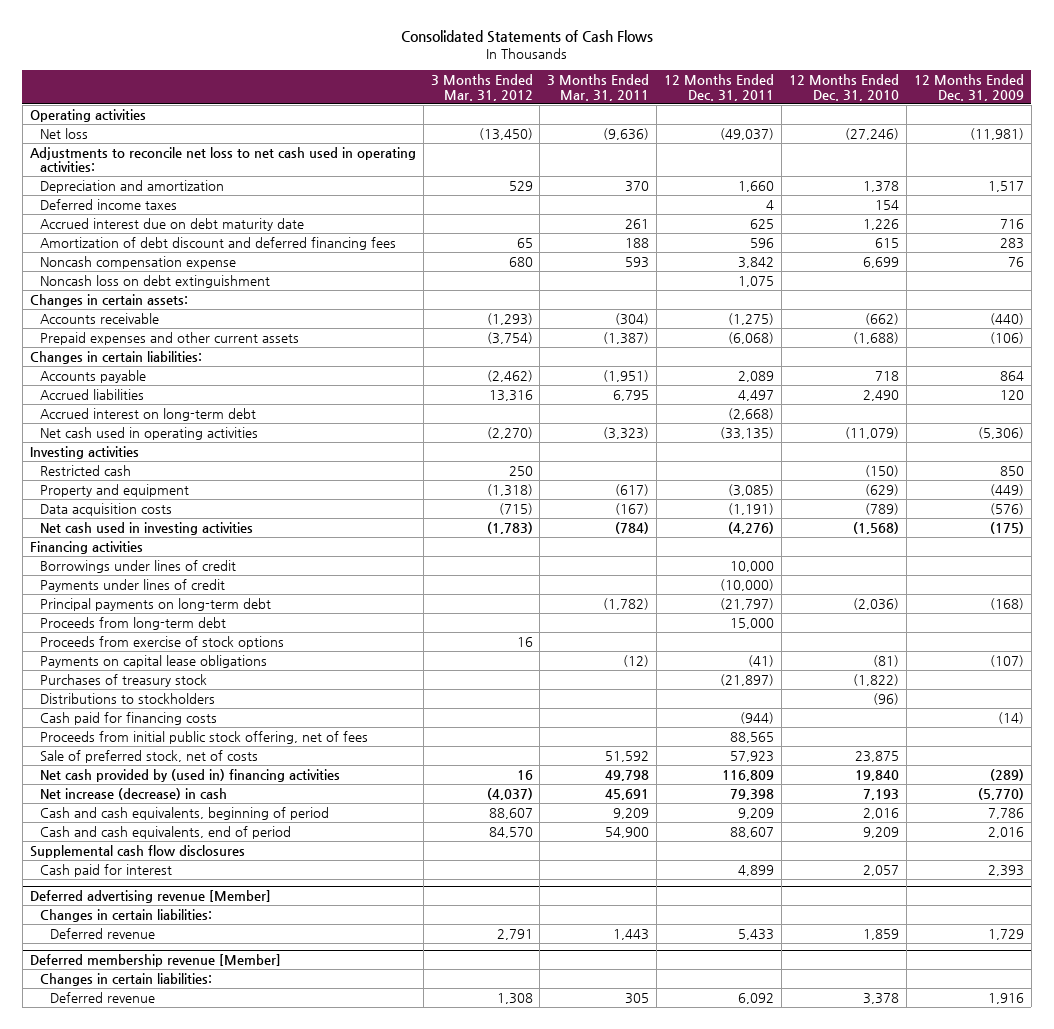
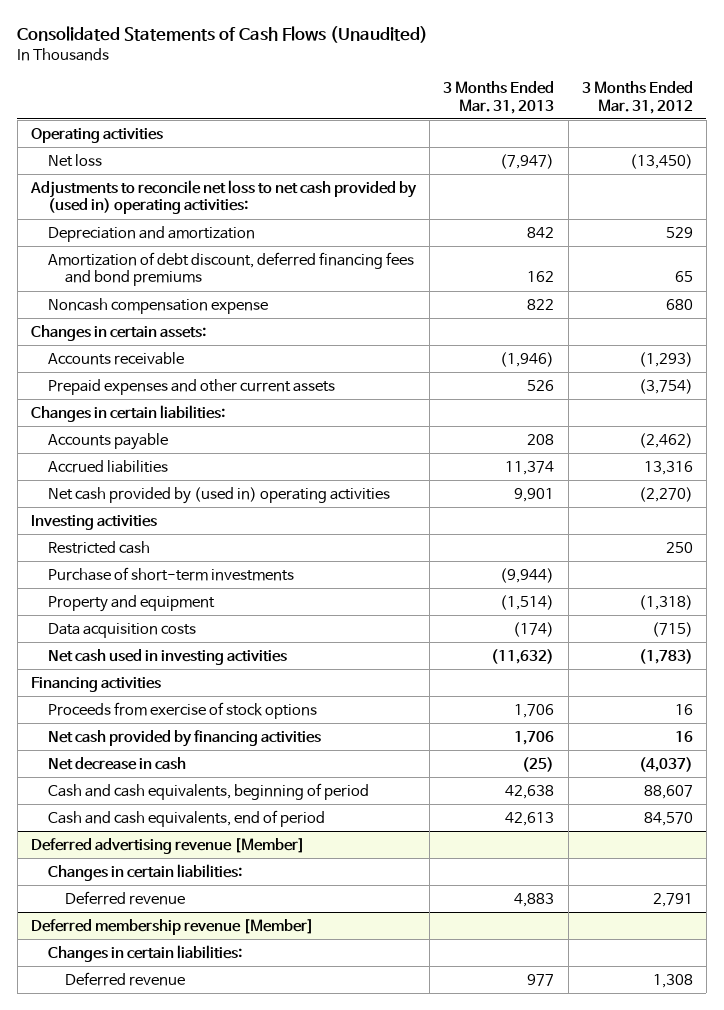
- Consolidated Statements of Cash Flows
+ Consolidated Statements of Cash Flows (Unaudited)
- | 3 Months Ended Mar. 31, 2012 | 3 Months Ended Mar. 31, 2011 | 12 Months Ended Dec. 31, 2011 | 12 Months Ended Dec. 31, 2010 | 12 Months Ended Dec. 31, 2009
+ | 3 Months Ended Mar. 31, 2013 | 3 Months Ended Mar. 31, 2012
- Adjustments to reconcile net loss to net cash used in operating activities:
+ Adjustments to reconcile net loss to net cash provided by (used in) operating activities:
- Deferred income taxes | | | 4 | 154 |
- Accrued interest due on debt maturity date | | 261 | 625 | 1,226 | 716
- Amortization of debt discount and deferred financing fees | 65 | 188 | 596 | 615 | 283
+ Amortization of debt discount, deferred financing fees and bond premiums | 162 | 65
- Noncash loss on debt extinguishment | | | 1,075 | |
- Accrued interest on long-term debt | | | (2,668) | |
- Net cash used in operating activities | (2,270) | (3,323) | (33,135) | (11,079) | (5,306)
+ Net cash provided by (used in) operating activities | 9,901 | (2,270)
+ Purchase of short-term investments | (9,944) |
- Borrowings under lines of credit | | | 10,000 | |
- Payments under lines of credit | | | (10,000) | |
- Principal payments on long-term debt | | (1,782) | (21,797) | (2,036) | (168)
- Proceeds from long-term debt | | | 15,000 | |
- Payments on capital lease obligations | | (12) | (41) | (81) | (107)
- Purchases of treasury stock | | | (21,897) | (1,822) |
- Distributions to stockholders | | | | (96) |
- Cash paid for financing costs | | | (944) | | (14)
- Proceeds from initial public stock offering, net of fees | | | 88,565 | |
- Sale of preferred stock, net of costs | | 51,592 | 57,923 | 23,875 |
- Net cash provided by (used in) financing activities | 16 | 49,798 | 116,809 | 19,840 | (289)
- Net increase (decrease) in cash | (4,037) | 45,691 | 79,398 | 7,193 | (5,770)
+ Net cash provided by financing activities | 1,706 | 16
+ Net decrease in cash | (25) | (4,037)
- Supplemental cash flow disclosures
- Cash paid for interest | | | 4,899 | 2,057 | 2,393

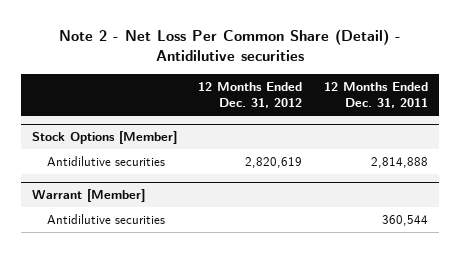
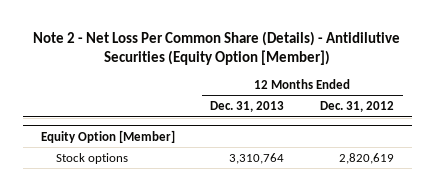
- Note 2 - Net Loss Per Common Share (Detail) - Antidilutive securities
+ Note 2 - Net Loss Per Common Share (Details) - Antidilutive Securities (Equity Option [Member])
- | 12 Months Ended Dec. 31, 2012 | 12 Months Ended Dec. 31, 2011
+ | 12 Months Ended Dec. 31, 2013 | 12 Months Ended Dec. 31, 2012
- Stock Options [Member]
- Antidilutive securities | 2,820,619 | 2,814,888
- Warrant [Member]
- Antidilutive securities | | 360,544
+ Equity Option [Member]
+ Stock options | 3,310,764 | 2,820,619

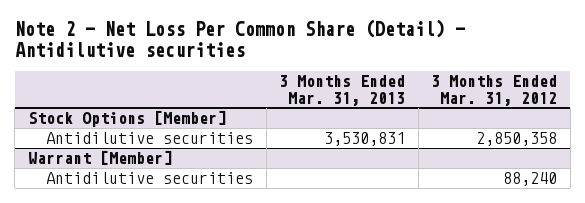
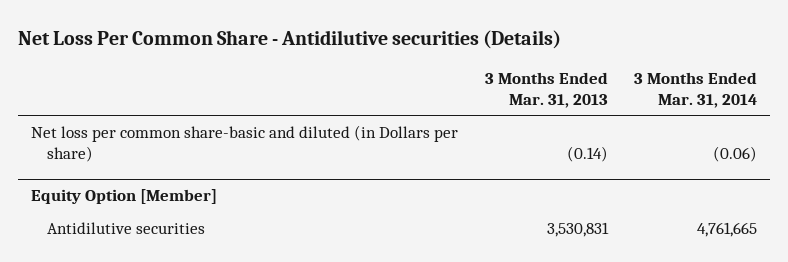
- Note 2 - Net Loss Per Common Share (Detail) - Antidilutive securities
+ Net Loss Per Common Share - Antidilutive securities (Details)
- | 3 Months Ended Mar. 31, 2013 | 3 Months Ended Mar. 31, 2012
+ | 3 Months Ended Mar. 31, 2013 | 3 Months Ended Mar. 31, 2014
- Stock Options [Member]
+ Net loss per common share-basic and diluted (in Dollars per share) | (0.14) | (0.06)
+ Equity Option [Member]
- Warrant [Member]
- Antidilutive securities | | 88,240

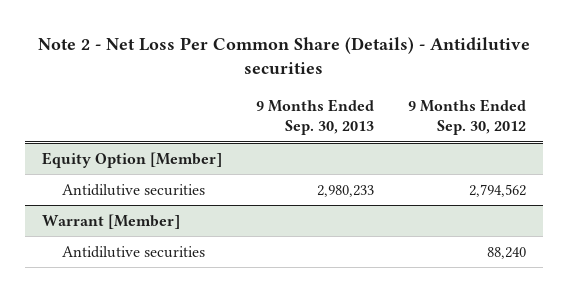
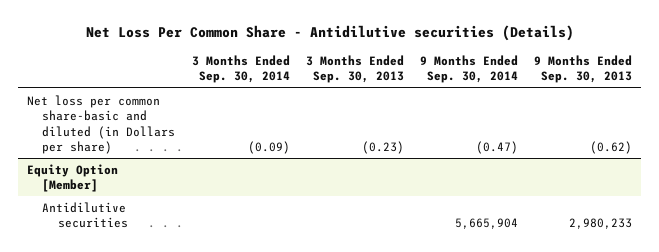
- Note 2 - Net Loss Per Common Share (Details) - Antidilutive securities
+ Net Loss Per Common Share - Antidilutive securities (Details)
- | 9 Months Ended Sep. 30, 2013 | 9 Months Ended Sep. 30, 2012
+ | 3 Months Ended Sep. 30, 2014 | 3 Months Ended Sep. 30, 2013 | 9 Months Ended Sep. 30, 2014 | 9 Months Ended Sep. 30, 2013
+ Net loss per common share-basic and diluted (in Dollars per share) | (0.09) | (0.23) | (0.47) | (0.62)
- Warrant [Member]
- Antidilutive securities | | 88,240

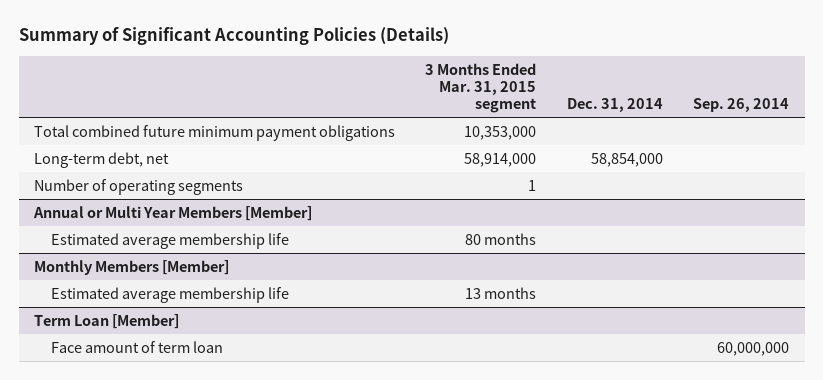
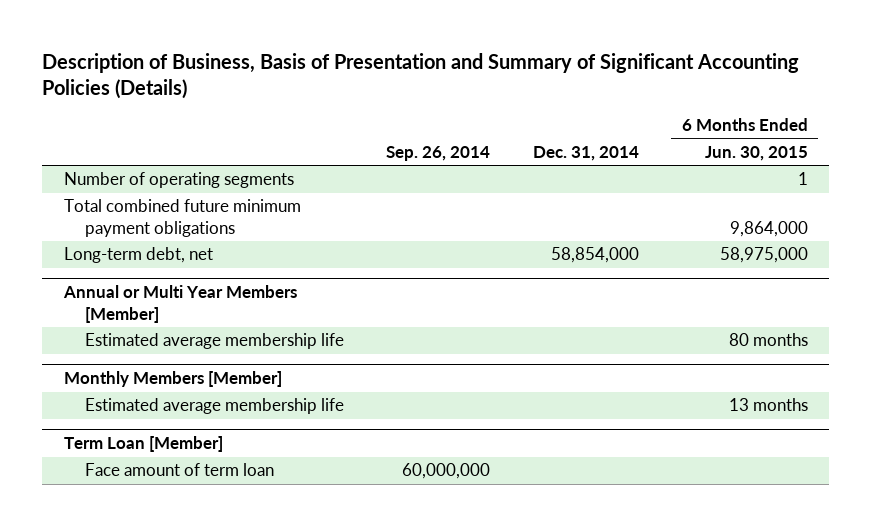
- Summary of Significant Accounting Policies (Details)
+ Description of Business, Basis of Presentation and Summary of Significant Accounting Policies (Details)
- | 3 Months Ended Mar. 31, 2015 segment | Dec. 31, 2014 | Sep. 26, 2014
+ | Sep. 26, 2014 | Dec. 31, 2014 | 6 Months Ended Jun. 30, 2015
moved up: Number of operating segments | | | 1

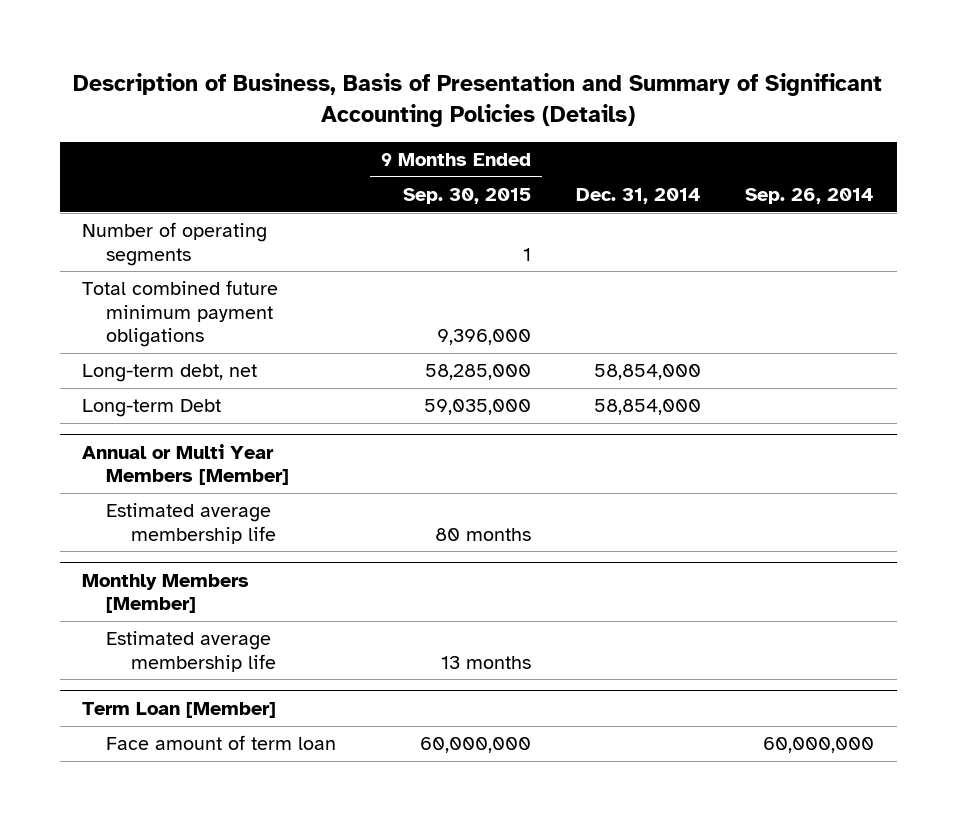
- | Sep. 26, 2014 | Dec. 31, 2014 | 6 Months Ended Jun. 30, 2015
+ | 9 Months Ended Sep. 30, 2015 | Dec. 31, 2014 | Sep. 26, 2014
+ Long-term Debt | 59,035,000 | 58,854,000 |

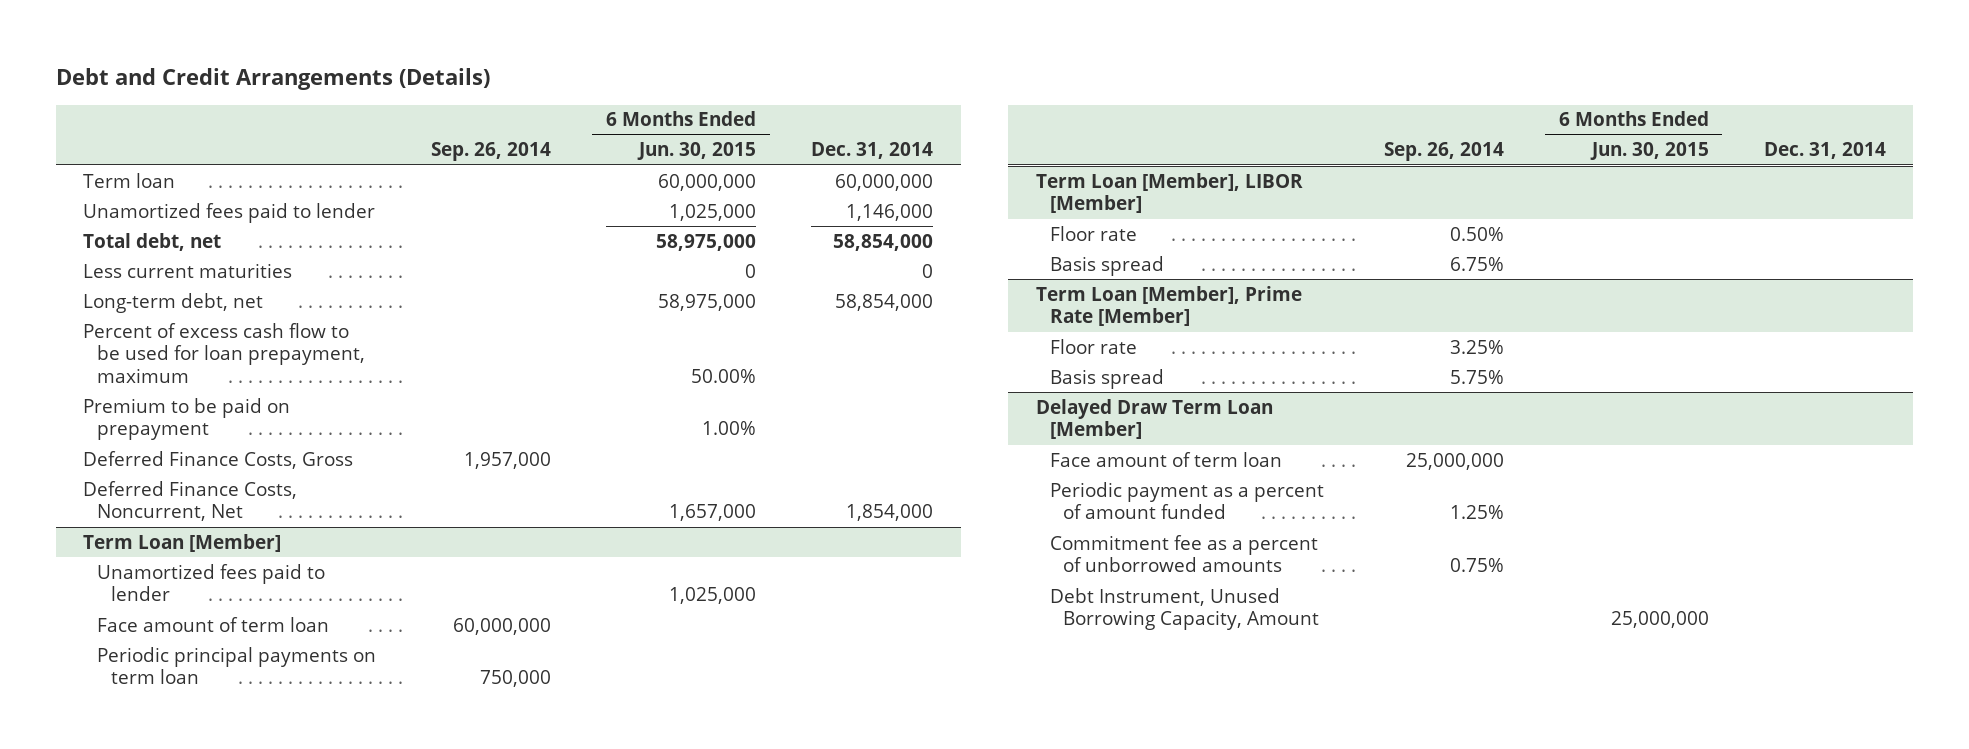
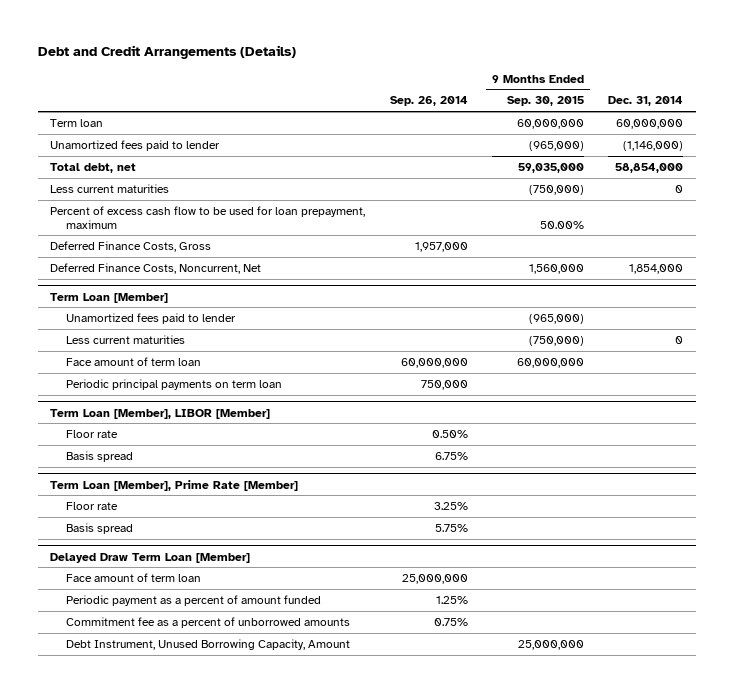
- | Sep. 26, 2014 | 6 Months Ended Jun. 30, 2015 | Dec. 31, 2014
+ | Sep. 26, 2014 | 9 Months Ended Sep. 30, 2015 | Dec. 31, 2014
- Unamortized fees paid to lender | | 1,025,000 | 1,146,000
+ Unamortized fees paid to lender | | (965,000) | (1,146,000)
- Long-term debt, net | | 58,975,000 | 58,854,000
- Premium to be paid on prepayment | | 1.00% |
@ Term Loan [Member]
+ Less current maturities | | (750,000) | 0

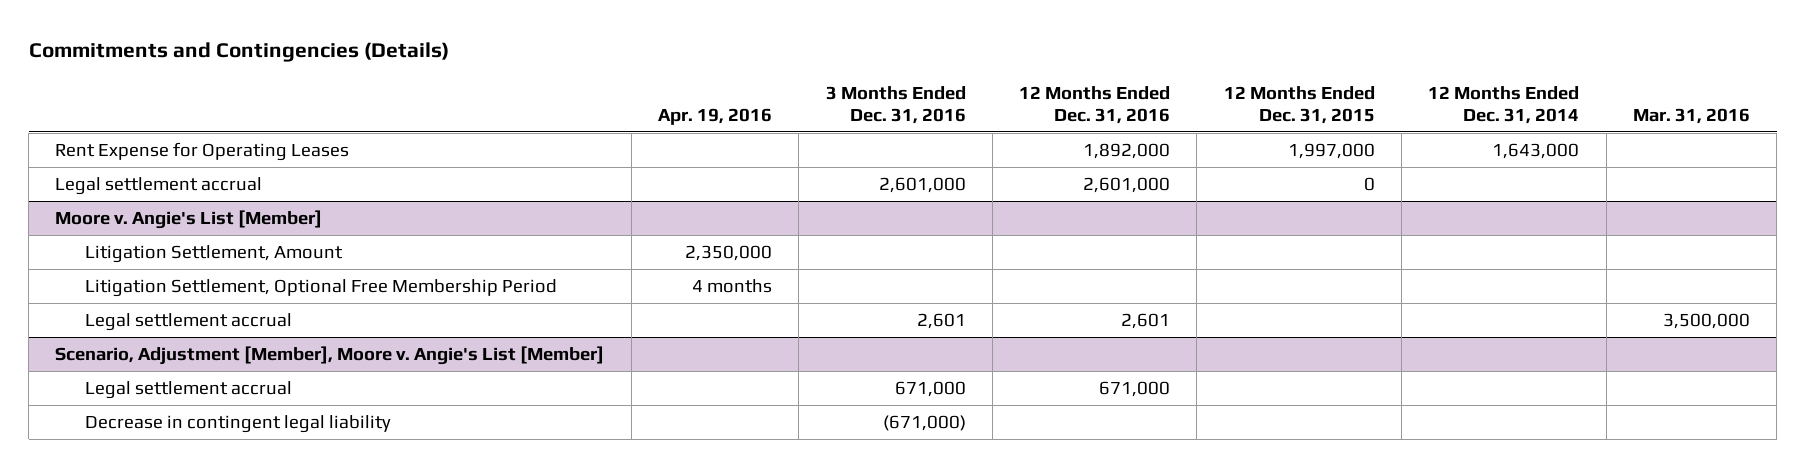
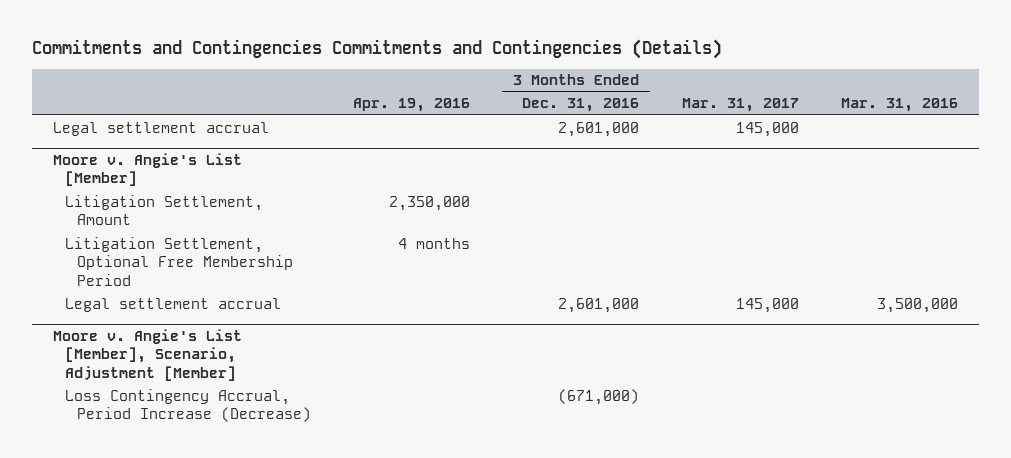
- Commitments and Contingencies (Details)
+ Commitments and Contingencies Commitments and Contingencies (Details)
- | Apr. 19, 2016 | 3 Months Ended Dec. 31, 2016 | 12 Months Ended Dec. 31, 2016 | 12 Months Ended Dec. 31, 2015 | 12 Months Ended Dec. 31, 2014 | Mar. 31, 2016
+ | Apr. 19, 2016 | 3 Months Ended Dec. 31, 2016 | Mar. 31, 2017 | Mar. 31, 2016
- Rent Expense for Operating Leases | | | 1,892,000 | 1,997,000 | 1,643,000 |
@ Moore v. Angie's List [Member]
- Legal settlement accrual | | 2,601 | 2,601 | | | 3,500,000
- Scenario, Adjustment [Member], Moore v. Angie's List [Member]
- Legal settlement accrual | | 671,000 | 671,000 | | |
- Decrease in contingent legal liability | | (671,000) | | | |
@ Moore v. Angie's List [Member]
+ Legal settlement accrual | | 2,601,000 | 145,000 | 3,500,000
+ Moore v. Angie's List [Member], Scenario, Adjustment [Member]
+ Loss Contingency Accrual, Period Increase (Decrease) | | (671,000) | |

